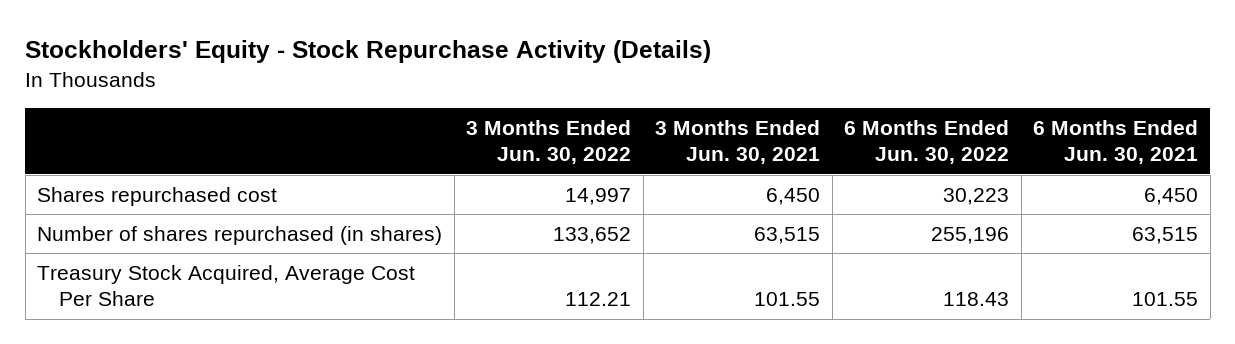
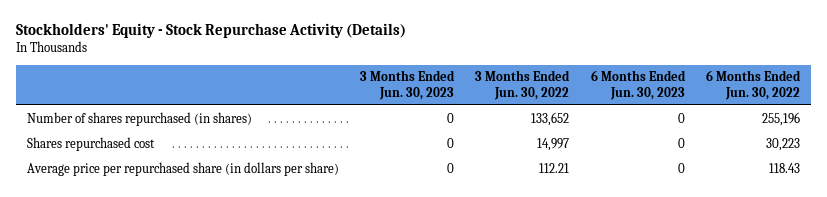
- | 3 Months Ended Jun. 30, 2022 | 3 Months Ended Jun. 30, 2021 | 6 Months Ended Jun. 30, 2022 | 6 Months Ended Jun. 30, 2021
+ | 3 Months Ended Jun. 30, 2023 | 3 Months Ended Jun. 30, 2022 | 6 Months Ended Jun. 30, 2023 | 6 Months Ended Jun. 30, 2022
- Treasury Stock Acquired, Average Cost Per Share | 112.21 | 101.55 | 118.43 | 101.55
moved down: Shares repurchased cost | 0 | 14,997 | 0 | 30,223
+ Average price per repurchased share (in dollars per share) | 0 | 112.21 | 0 | 118.43

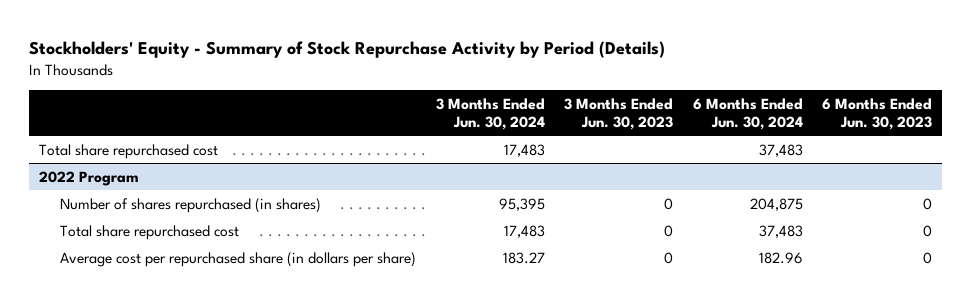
- Stockholders' Equity - Stock Repurchase Activity (Details)
+ Stockholders' Equity - Summary of Stock Repurchase Activity by Period (Details)
- | 3 Months Ended Jun. 30, 2023 | 3 Months Ended Jun. 30, 2022 | 6 Months Ended Jun. 30, 2023 | 6 Months Ended Jun. 30, 2022
+ | 3 Months Ended Jun. 30, 2024 | 3 Months Ended Jun. 30, 2023 | 6 Months Ended Jun. 30, 2024 | 6 Months Ended Jun. 30, 2023
+ Total share repurchased cost | 17,483 | | 37,483 |
+ 2022 Program
- Shares repurchased cost | 0 | 14,997 | 0 | 30,223
- Average price per repurchased share (in dollars per share) | 0 | 112.21 | 0 | 118.43
+ Total share repurchased cost | 17,483 | 0 | 37,483 | 0
+ Average cost per repurchased share (in dollars per share) | 183.27 | 0 | 182.96 | 0

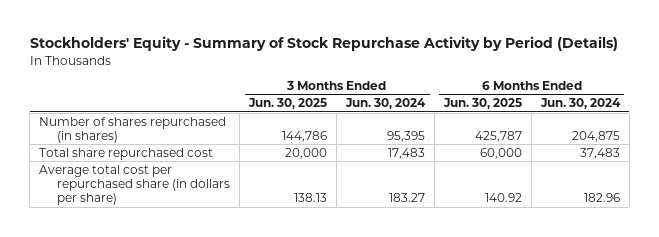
- | 3 Months Ended Jun. 30, 2024 | 3 Months Ended Jun. 30, 2023 | 6 Months Ended Jun. 30, 2024 | 6 Months Ended Jun. 30, 2023
+ | 3 Months Ended Jun. 30, 2025 | 3 Months Ended Jun. 30, 2024 | 6 Months Ended Jun. 30, 2025 | 6 Months Ended Jun. 30, 2024
- Total share repurchased cost | 17,483 | | 37,483 |
- 2022 Program
- Average cost per repurchased share (in dollars per share) | 183.27 | 0 | 182.96 | 0
+ Average total cost per repurchased share (in dollars per share) | 138.13 | 183.27 | 140.92 | 182.96

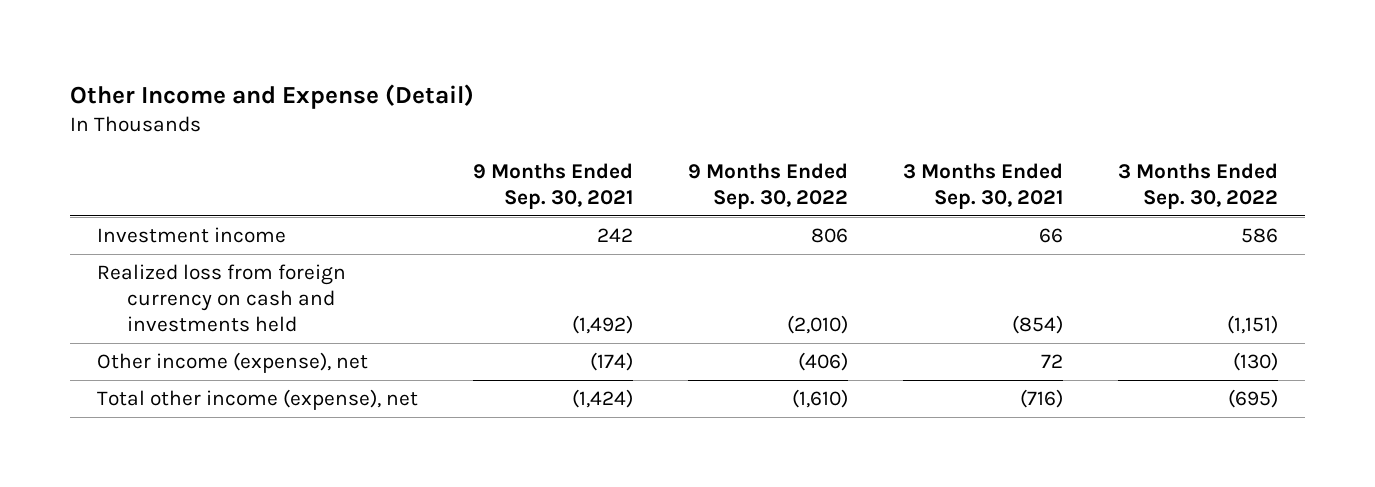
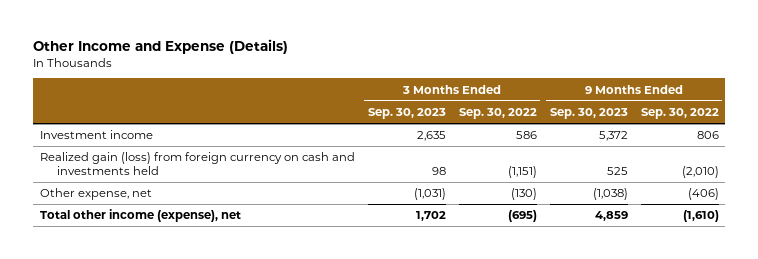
- Other Income and Expense (Detail)
+ Other Income and Expense (Details)
- | 9 Months Ended Sep. 30, 2021 | 9 Months Ended Sep. 30, 2022 | 3 Months Ended Sep. 30, 2021 | 3 Months Ended Sep. 30, 2022
+ | 3 Months Ended Sep. 30, 2023 | 3 Months Ended Sep. 30, 2022 | 9 Months Ended Sep. 30, 2023 | 9 Months Ended Sep. 30, 2022
- Realized loss from foreign currency on cash and investments held | (1,492) | (2,010) | (854) | (1,151)
- Other income (expense), net | (174) | (406) | 72 | (130)
+ Realized gain (loss) from foreign currency on cash and investments held | 98 | (1,151) | 525 | (2,010)
+ Other expense, net | (1,031) | (130) | (1,038) | (406)

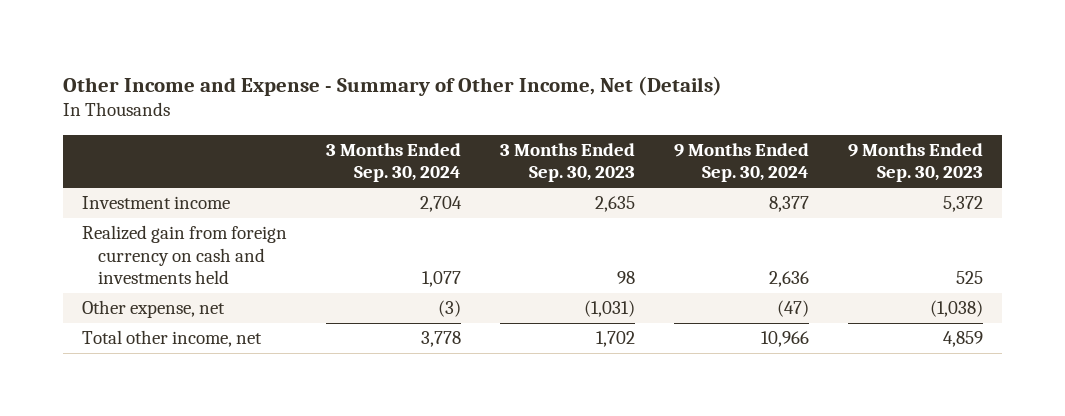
- Other Income and Expense (Details)
+ Other Income and Expense - Summary of Other Income, Net (Details)
- | 3 Months Ended Sep. 30, 2023 | 3 Months Ended Sep. 30, 2022 | 9 Months Ended Sep. 30, 2023 | 9 Months Ended Sep. 30, 2022
+ | 3 Months Ended Sep. 30, 2024 | 3 Months Ended Sep. 30, 2023 | 9 Months Ended Sep. 30, 2024 | 9 Months Ended Sep. 30, 2023
- Realized gain (loss) from foreign currency on cash and investments held | 98 | (1,151) | 525 | (2,010)
+ Realized gain from foreign currency on cash and investments held | 1,077 | 98 | 2,636 | 525
- Total other income (expense), net | 1,702 | (695) | 4,859 | (1,610)
+ Total other income, net | 3,778 | 1,702 | 10,966 | 4,859

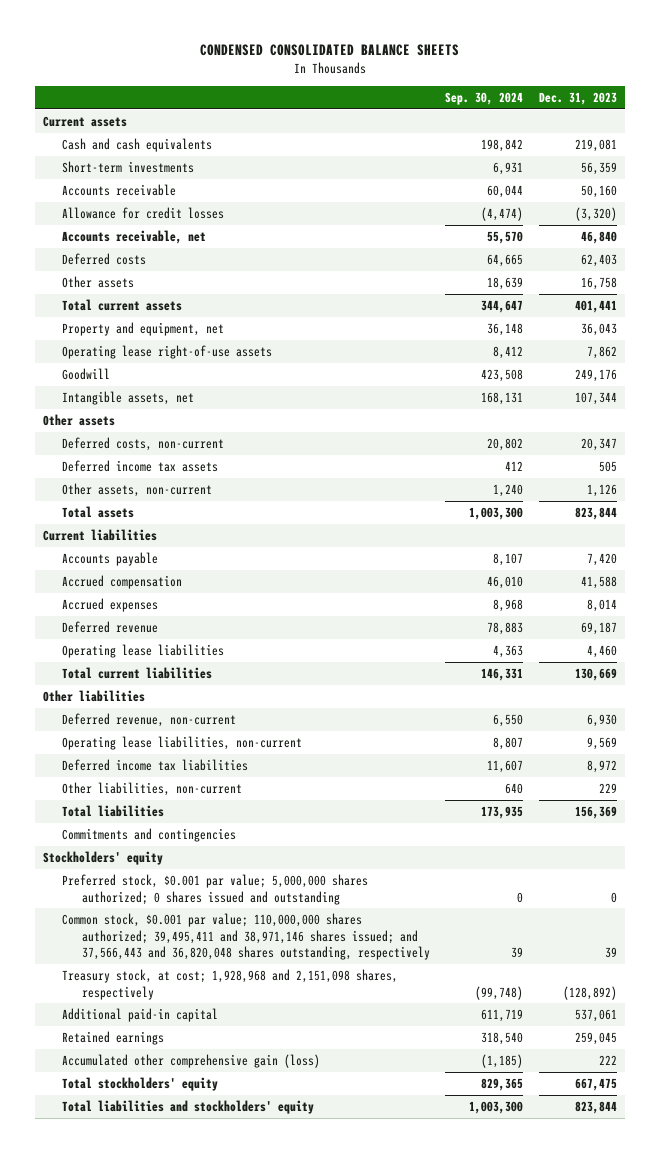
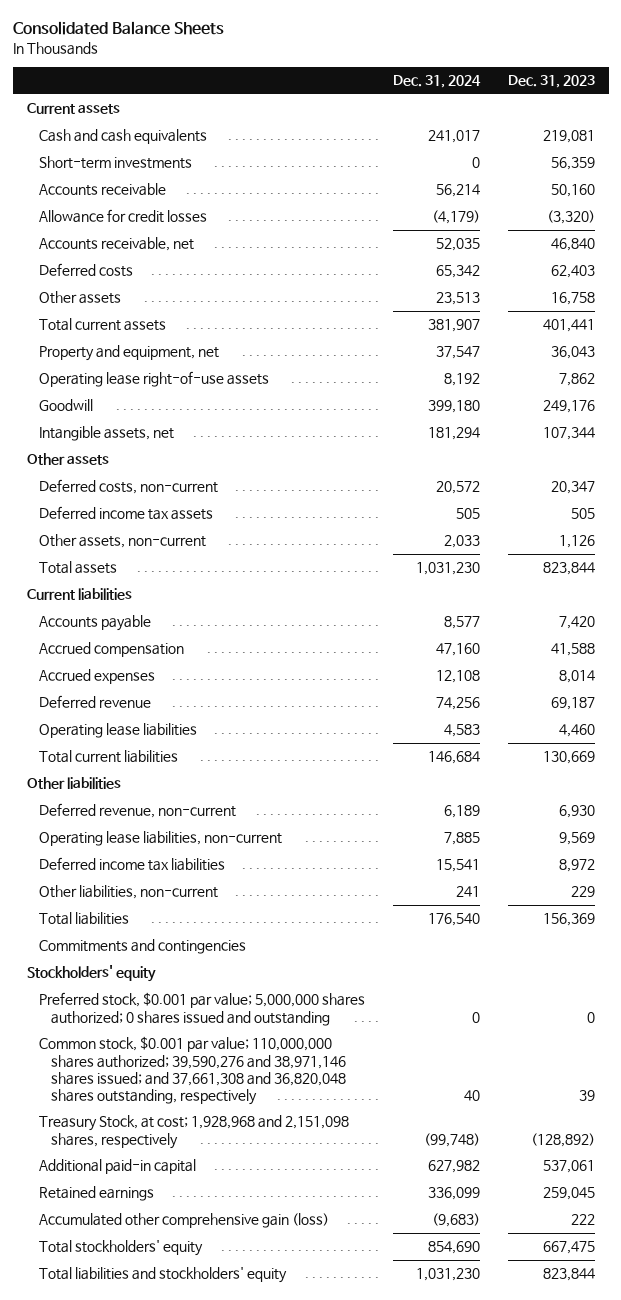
- CONDENSED CONSOLIDATED BALANCE SHEETS
+ Consolidated Balance Sheets
- | Sep. 30, 2024 | Dec. 31, 2023
+ | Dec. 31, 2024 | Dec. 31, 2023
- Common stock, $0.001 par value; 110,000,000 shares authorized; 39,495,411 and 38,971,146 shares issued; and 37,566,443 and 36,820,048 shares outstanding, respectively | 39 | 39
- Treasury stock, at cost; 1,928,968 and 2,151,098 shares, respectively | (99,748) | (128,892)
+ Common stock, $0.001 par value; 110,000,000 shares authorized; 39,590,276 and 38,971,146 shares issued; and 37,661,308 and 36,820,048 shares outstanding, respectively | 40 | 39
+ Treasury Stock, at cost; 1,928,968 and 2,151,098 shares, respectively | (99,748) | (128,892)

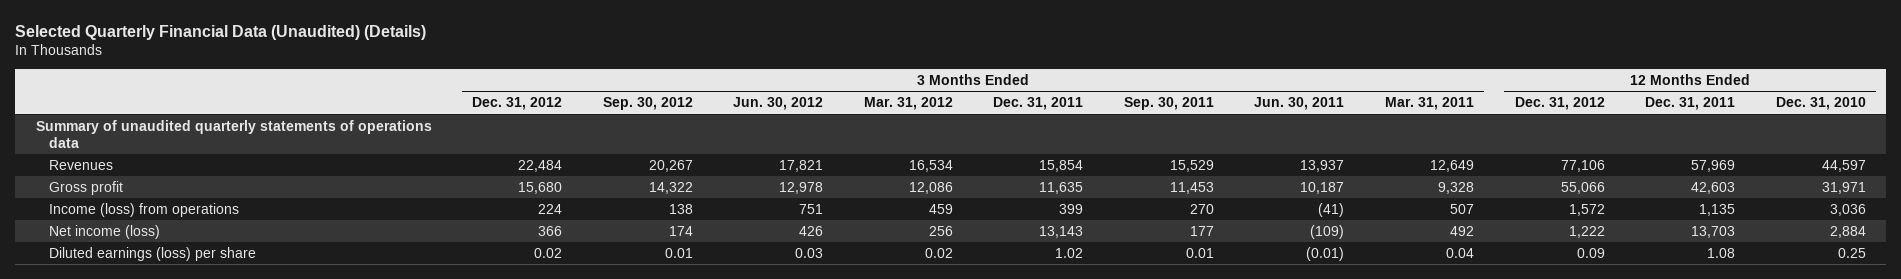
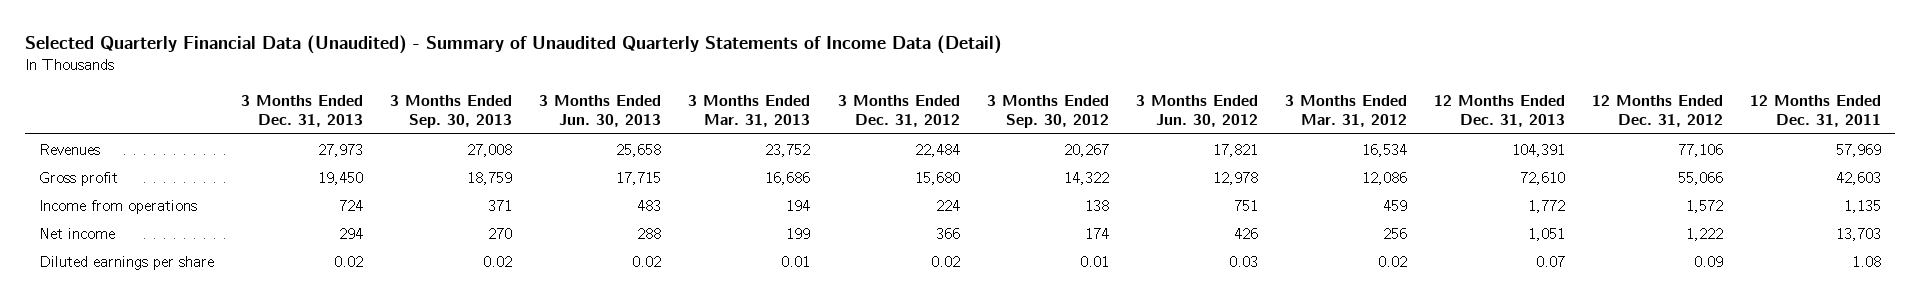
- Selected Quarterly Financial Data (Unaudited) (Details)
+ Selected Quarterly Financial Data (Unaudited) - Summary of Unaudited Quarterly Statements of Income Data (Detail)
- | 3 Months Ended Dec. 31, 2012 | 3 Months Ended Sep. 30, 2012 | 3 Months Ended Jun. 30, 2012 | 3 Months Ended Mar. 31, 2012 | 3 Months Ended Dec. 31, 2011 | 3 Months Ended Sep. 30, 2011 | 3 Months Ended Jun. 30, 2011 | 3 Months Ended Mar. 31, 2011 | 12 Months Ended Dec. 31, 2012 | 12 Months Ended Dec. 31, 2011 | 12 Months Ended Dec. 31, 2010
+ | 3 Months Ended Dec. 31, 2013 | 3 Months Ended Sep. 30, 2013 | 3 Months Ended Jun. 30, 2013 | 3 Months Ended Mar. 31, 2013 | 3 Months Ended Dec. 31, 2012 | 3 Months Ended Sep. 30, 2012 | 3 Months Ended Jun. 30, 2012 | 3 Months Ended Mar. 31, 2012 | 12 Months Ended Dec. 31, 2013 | 12 Months Ended Dec. 31, 2012 | 12 Months Ended Dec. 31, 2011
- Summary of unaudited quarterly statements of operations data
- Income (loss) from operations | 224 | 138 | 751 | 459 | 399 | 270 | (41) | 507 | 1,572 | 1,135 | 3,036
- Net income (loss) | 366 | 174 | 426 | 256 | 13,143 | 177 | (109) | 492 | 1,222 | 13,703 | 2,884
- Diluted earnings (loss) per share | 0.02 | 0.01 | 0.03 | 0.02 | 1.02 | 0.01 | (0.01) | 0.04 | 0.09 | 1.08 | 0.25
+ Income from operations | 724 | 371 | 483 | 194 | 224 | 138 | 751 | 459 | 1,772 | 1,572 | 1,135
+ Net income | 294 | 270 | 288 | 199 | 366 | 174 | 426 | 256 | 1,051 | 1,222 | 13,703
+ Diluted earnings per share | 0.02 | 0.02 | 0.02 | 0.01 | 0.02 | 0.01 | 0.03 | 0.02 | 0.07 | 0.09 | 1.08

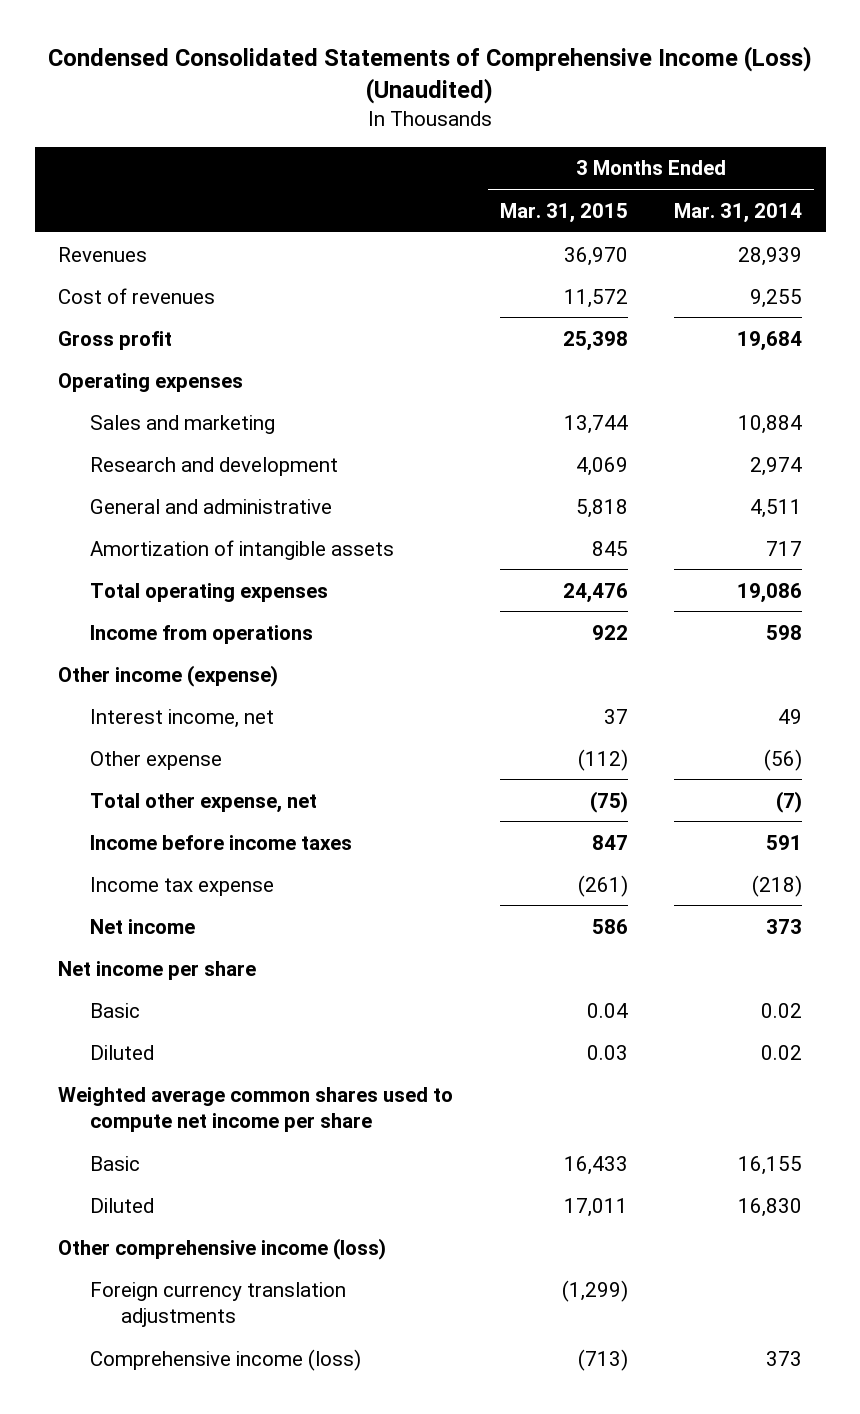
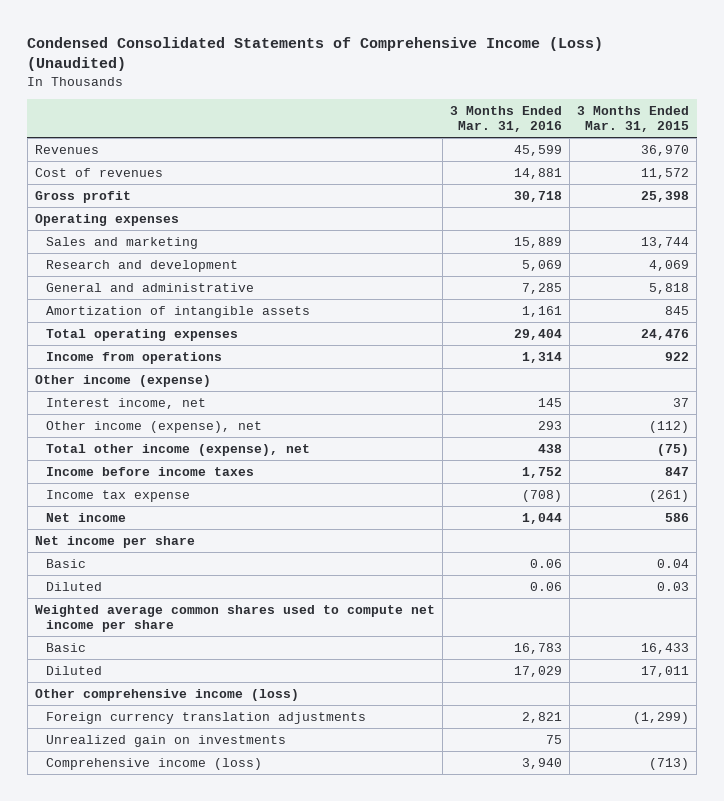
- | 3 Months Ended Mar. 31, 2015 | 3 Months Ended Mar. 31, 2014
+ | 3 Months Ended Mar. 31, 2016 | 3 Months Ended Mar. 31, 2015
- Other expense | (112) | (56)
- Total other expense, net | (75) | (7)
+ Other income (expense), net | 293 | (112)
+ Total other income (expense), net | 438 | (75)
+ Unrealized gain on investments | 75 |

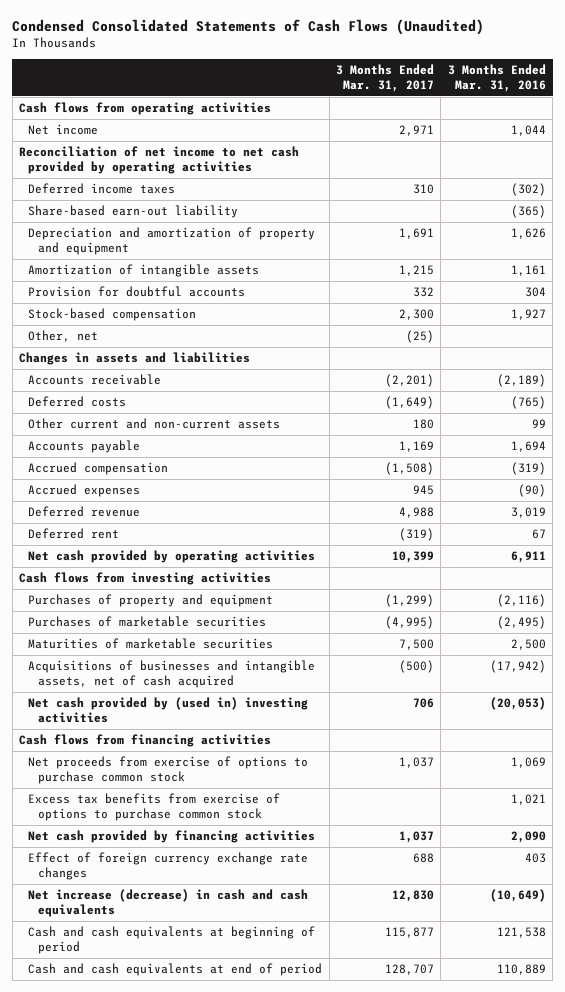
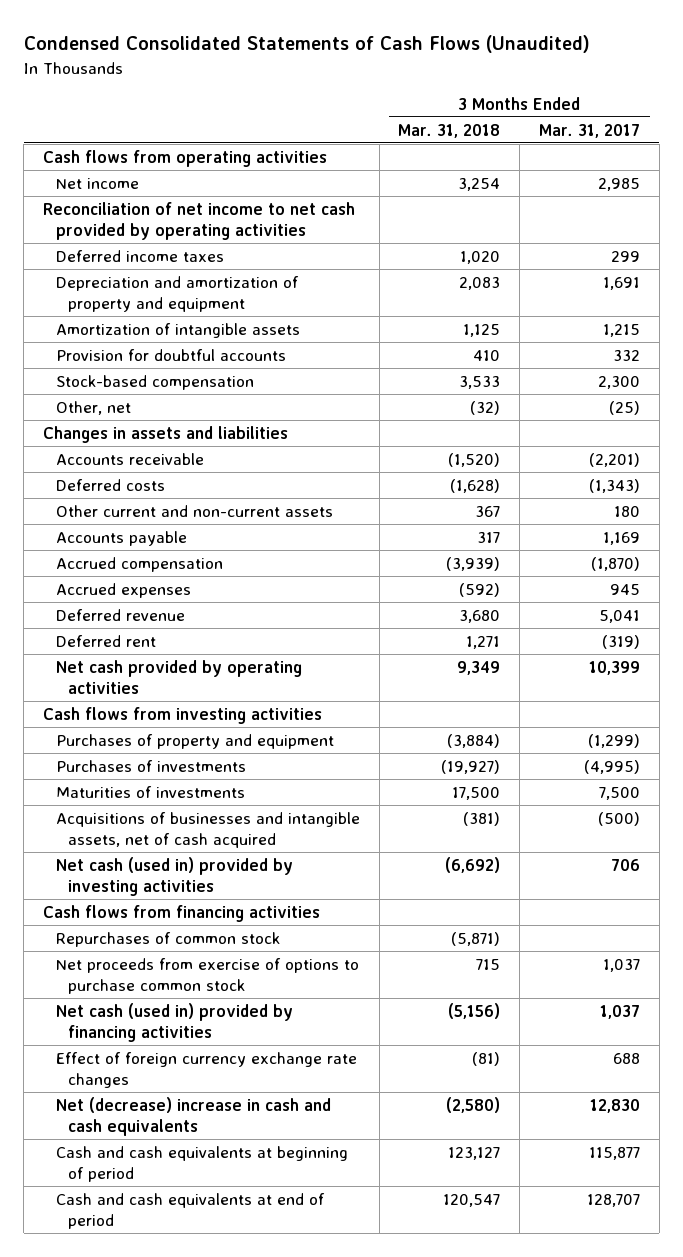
- | 3 Months Ended Mar. 31, 2017 | 3 Months Ended Mar. 31, 2016
+ | 3 Months Ended Mar. 31, 2018 | 3 Months Ended Mar. 31, 2017
- Net income | 2,971 | 1,044
+ Net income | 3,254 | 2,985
- Deferred income taxes | 310 | (302)
- Share-based earn-out liability | | (365)
+ Deferred income taxes | 1,020 | 299
- Deferred costs | (1,649) | (765)
+ Deferred costs | (1,628) | (1,343)
- Accrued compensation | (1,508) | (319)
+ Accrued compensation | (3,939) | (1,870)
- Deferred revenue | 4,988 | 3,019
+ Deferred revenue | 3,680 | 5,041
- Purchases of marketable securities | (4,995) | (2,495)
- Maturities of marketable securities | 7,500 | 2,500
+ Purchases of investments | (19,927) | (4,995)
+ Maturities of investments | 17,500 | 7,500
- Net cash provided by (used in) investing activities | 706 | (20,053)
+ Net cash (used in) provided by investing activities | (6,692) | 706
+ Repurchases of common stock | (5,871) |
- Excess tax benefits from exercise of options to purchase common stock | | 1,021
- Net cash provided by financing activities | 1,037 | 2,090
+ Net cash (used in) provided by financing activities | (5,156) | 1,037
- Net increase (decrease) in cash and cash equivalents | 12,830 | (10,649)
+ Net (decrease) increase in cash and cash equivalents | (2,580) | 12,830

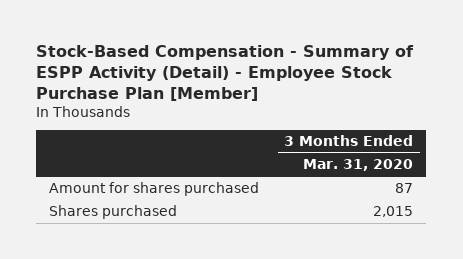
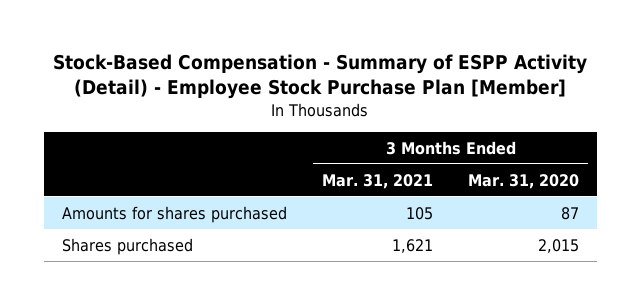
- | 3 Months Ended Mar. 31, 2020
+ | 3 Months Ended Mar. 31, 2021 | 3 Months Ended Mar. 31, 2020
- Amount for shares purchased | 87
+ Amounts for shares purchased | 105 | 87

